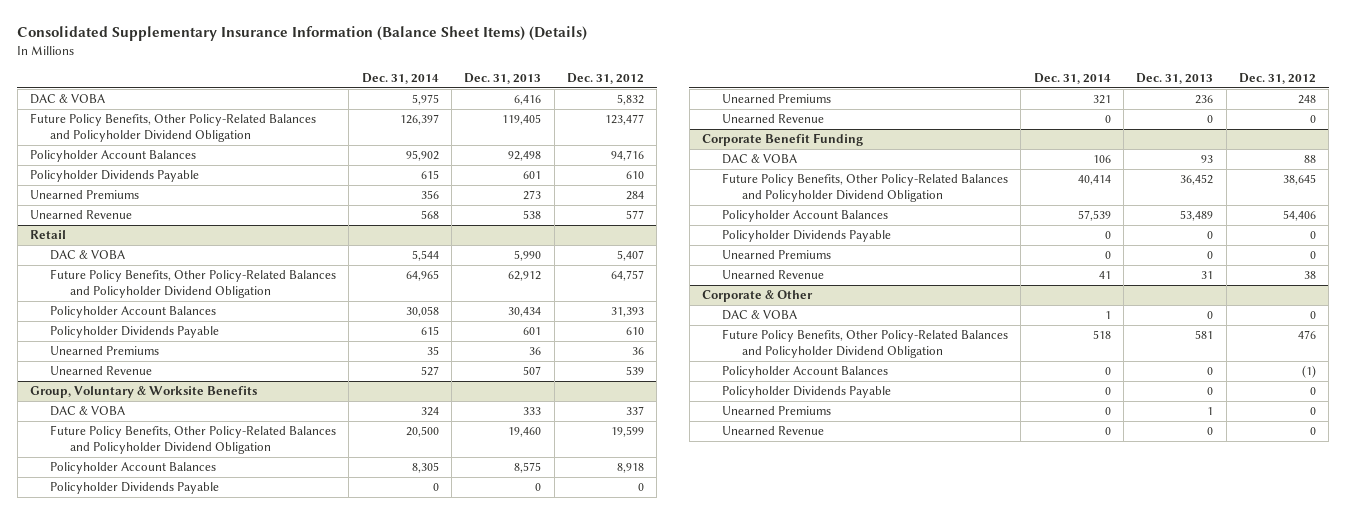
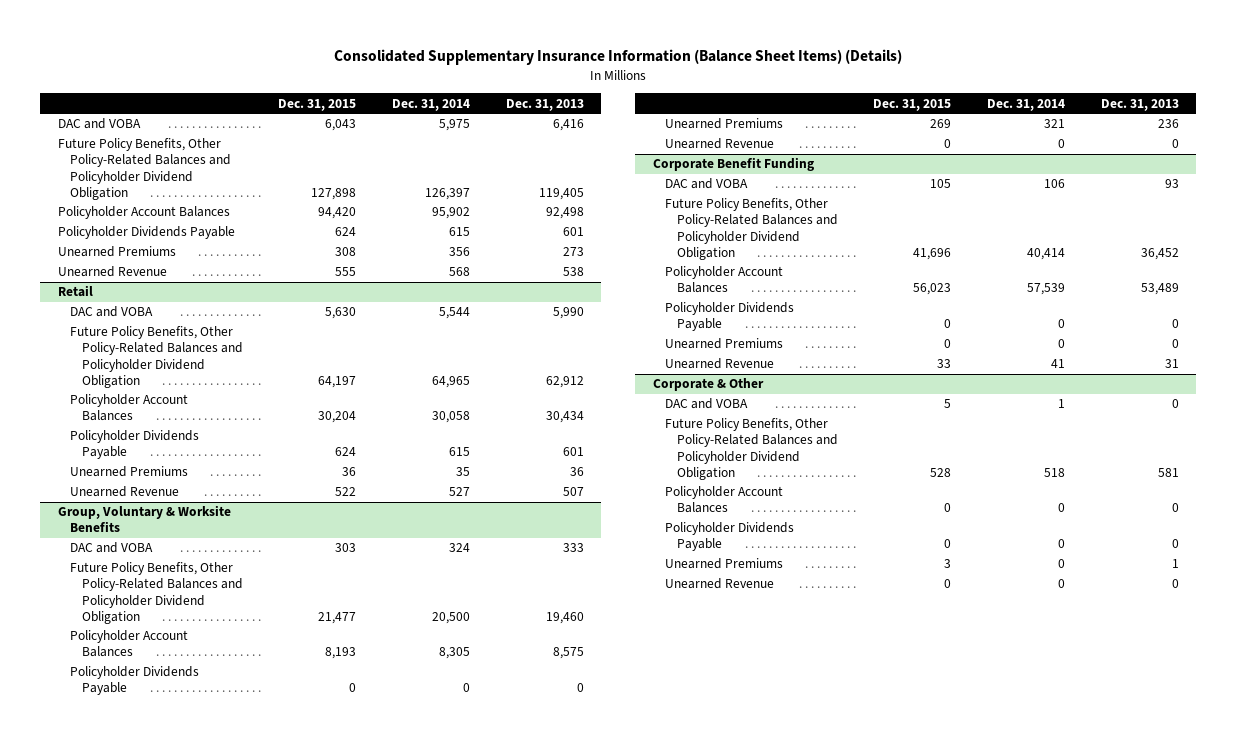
- | Dec. 31, 2014 | Dec. 31, 2013 | Dec. 31, 2012
+ | Dec. 31, 2015 | Dec. 31, 2014 | Dec. 31, 2013
- DAC & VOBA | 5,975 | 6,416 | 5,832
+ DAC and VOBA | 6,043 | 5,975 | 6,416
@ Retail
- DAC & VOBA | 5,544 | 5,990 | 5,407
+ DAC and VOBA | 5,630 | 5,544 | 5,990
@ Group, Voluntary & Worksite Benefits
- DAC & VOBA | 324 | 333 | 337
+ DAC and VOBA | 303 | 324 | 333
@ Corporate Benefit Funding
- DAC & VOBA | 106 | 93 | 88
+ DAC and VOBA | 105 | 106 | 93
@ Corporate & Other
- DAC & VOBA | 1 | 0 | 0
+ DAC and VOBA | 5 | 1 | 0

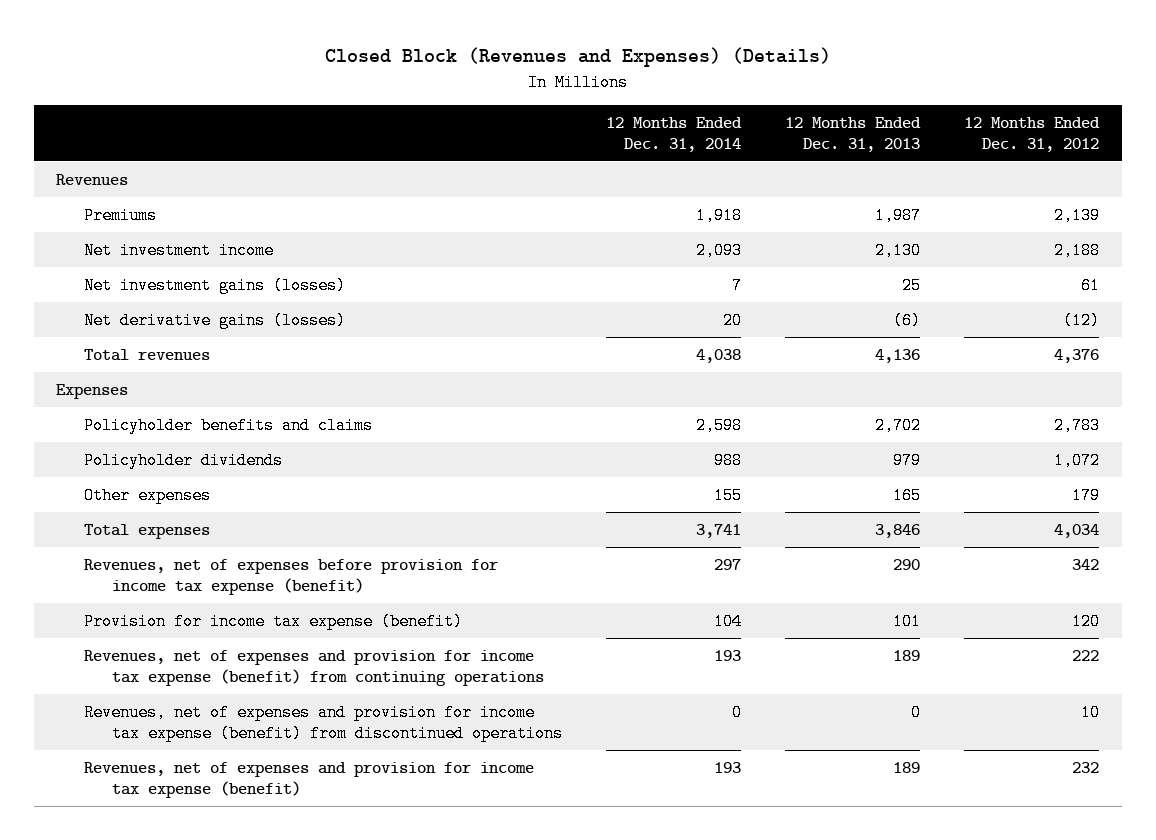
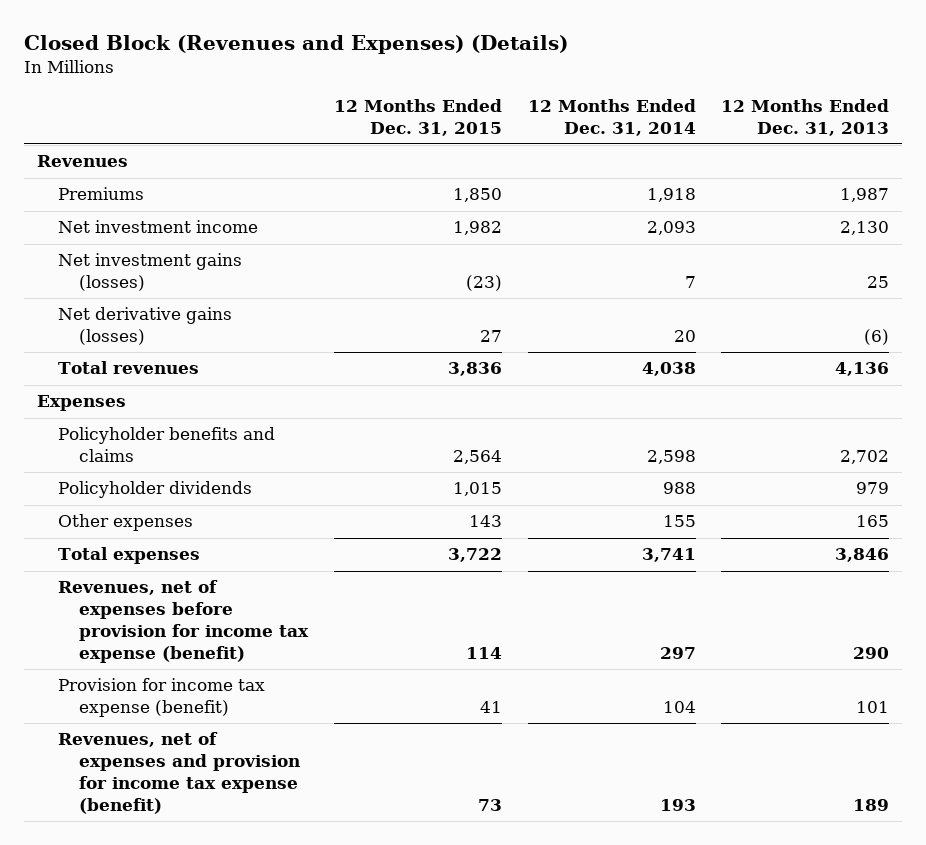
- | 12 Months Ended Dec. 31, 2014 | 12 Months Ended Dec. 31, 2013 | 12 Months Ended Dec. 31, 2012
+ | 12 Months Ended Dec. 31, 2015 | 12 Months Ended Dec. 31, 2014 | 12 Months Ended Dec. 31, 2013
- Revenues, net of expenses and provision for income tax expense (benefit) from continuing operations | 193 | 189 | 222
- Revenues, net of expenses and provision for income tax expense (benefit) from discontinued operations | 0 | 0 | 10

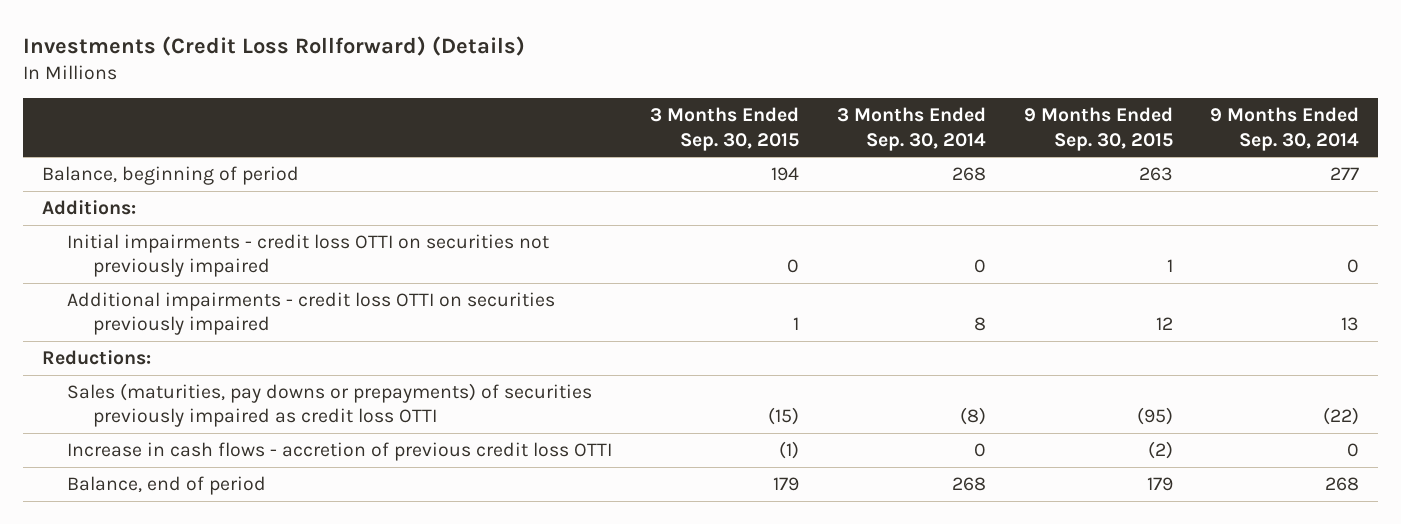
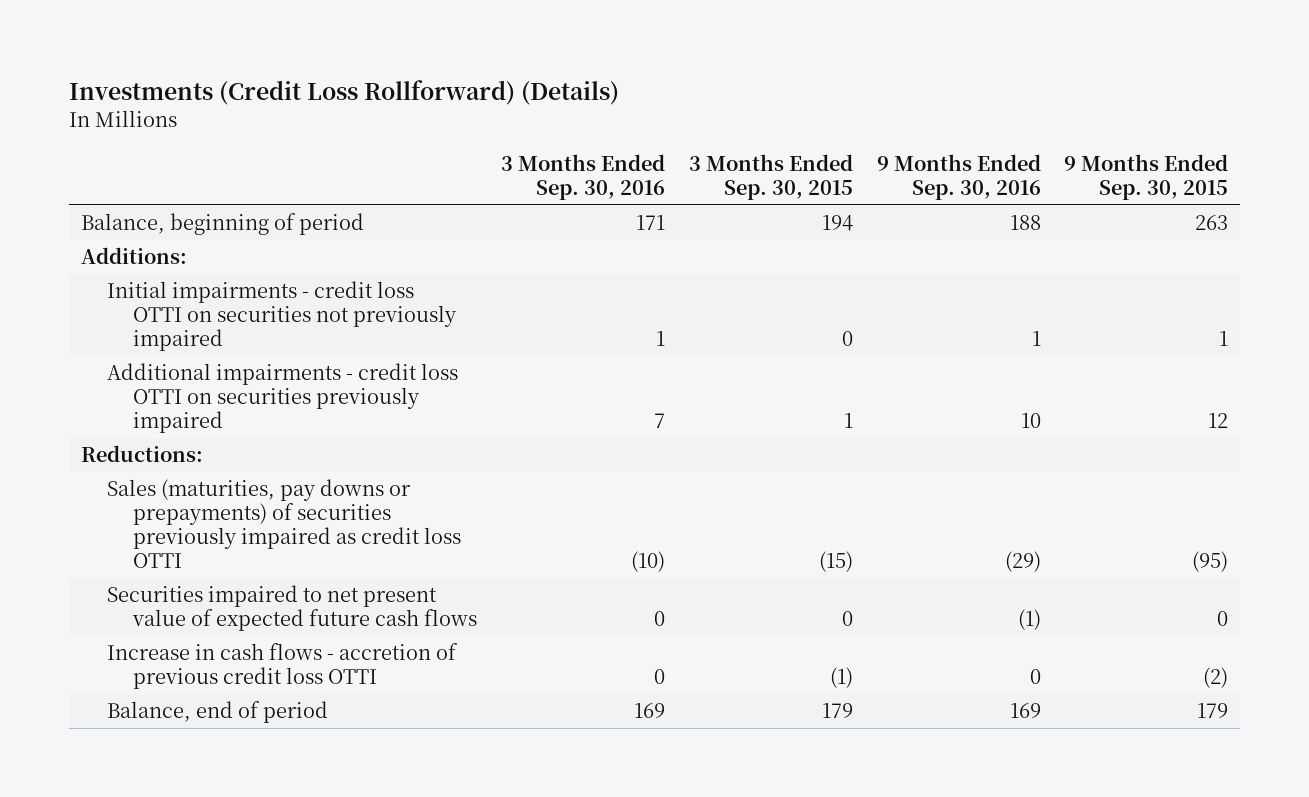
- | 3 Months Ended Sep. 30, 2015 | 3 Months Ended Sep. 30, 2014 | 9 Months Ended Sep. 30, 2015 | 9 Months Ended Sep. 30, 2014
+ | 3 Months Ended Sep. 30, 2016 | 3 Months Ended Sep. 30, 2015 | 9 Months Ended Sep. 30, 2016 | 9 Months Ended Sep. 30, 2015
+ Securities impaired to net present value of expected future cash flows | 0 | 0 | (1) | 0

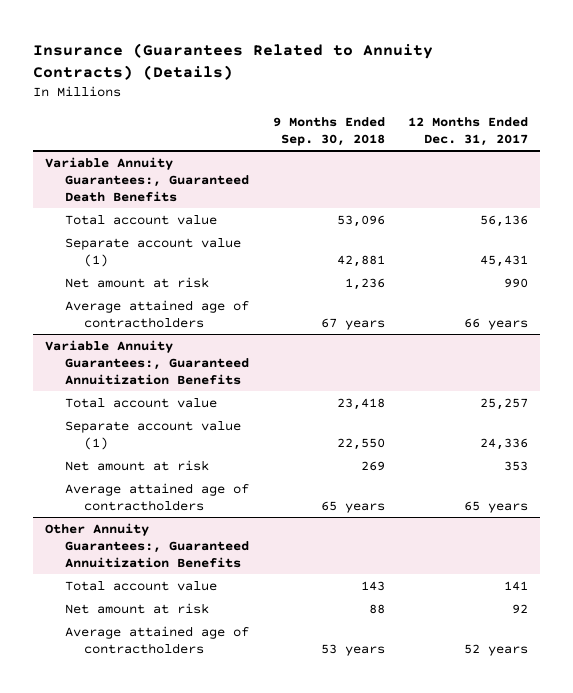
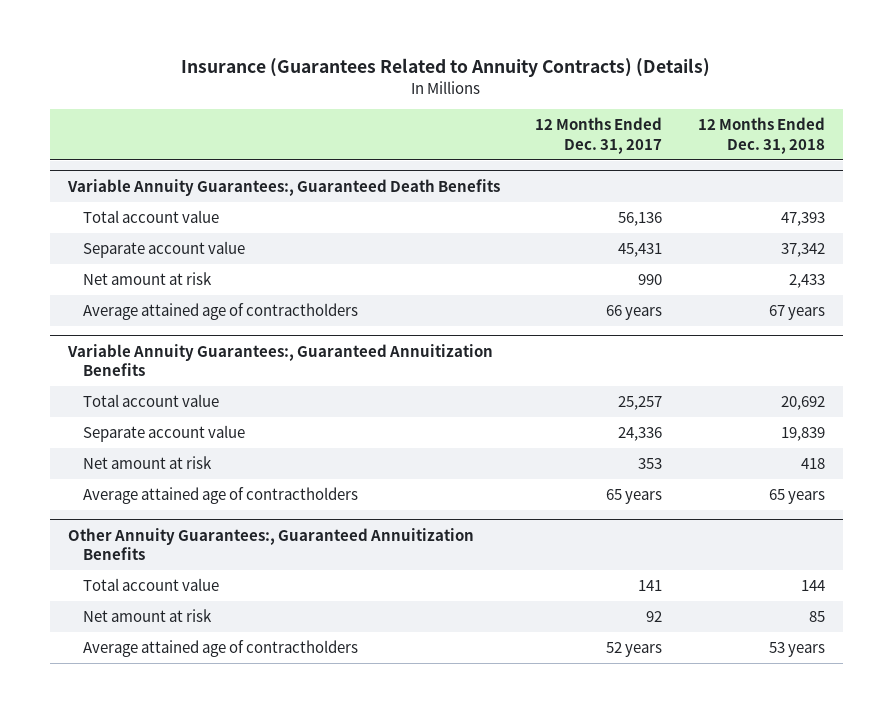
- | 9 Months Ended Sep. 30, 2018 | 12 Months Ended Dec. 31, 2017
+ | 12 Months Ended Dec. 31, 2017 | 12 Months Ended Dec. 31, 2018
@ Variable Annuity Guarantees:, Guaranteed Death Benefits
- Separate account value (1) | 42,881 | 45,431
+ Separate account value | 45,431 | 37,342
@ Variable Annuity Guarantees:, Guaranteed Annuitization Benefits
- Separate account value (1) | 22,550 | 24,336
+ Separate account value | 24,336 | 19,839

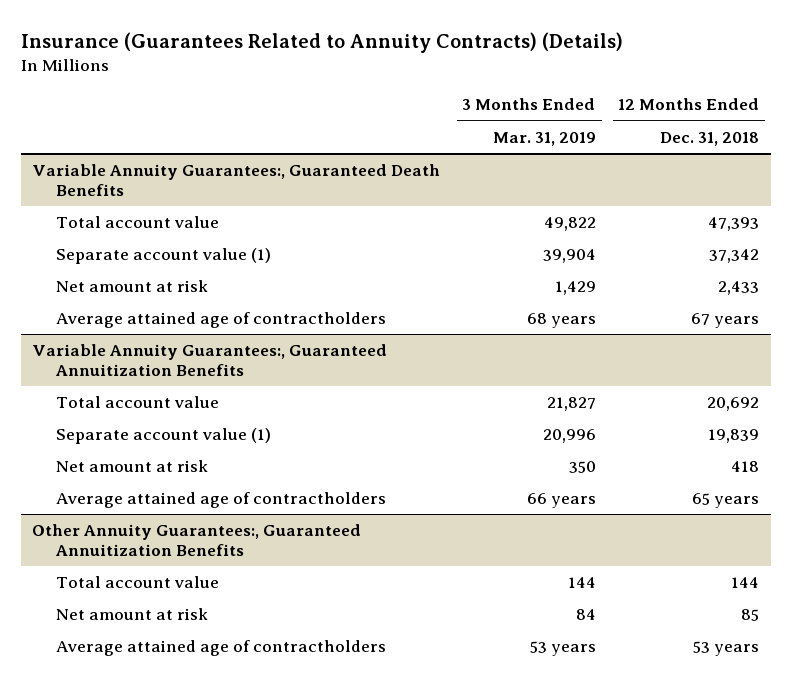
- | 12 Months Ended Dec. 31, 2017 | 12 Months Ended Dec. 31, 2018
+ | 3 Months Ended Mar. 31, 2019 | 12 Months Ended Dec. 31, 2018
@ Variable Annuity Guarantees:, Guaranteed Death Benefits
- Separate account value | 45,431 | 37,342
+ Separate account value (1) | 39,904 | 37,342
@ Variable Annuity Guarantees:, Guaranteed Annuitization Benefits
- Separate account value | 24,336 | 19,839
+ Separate account value (1) | 20,996 | 19,839

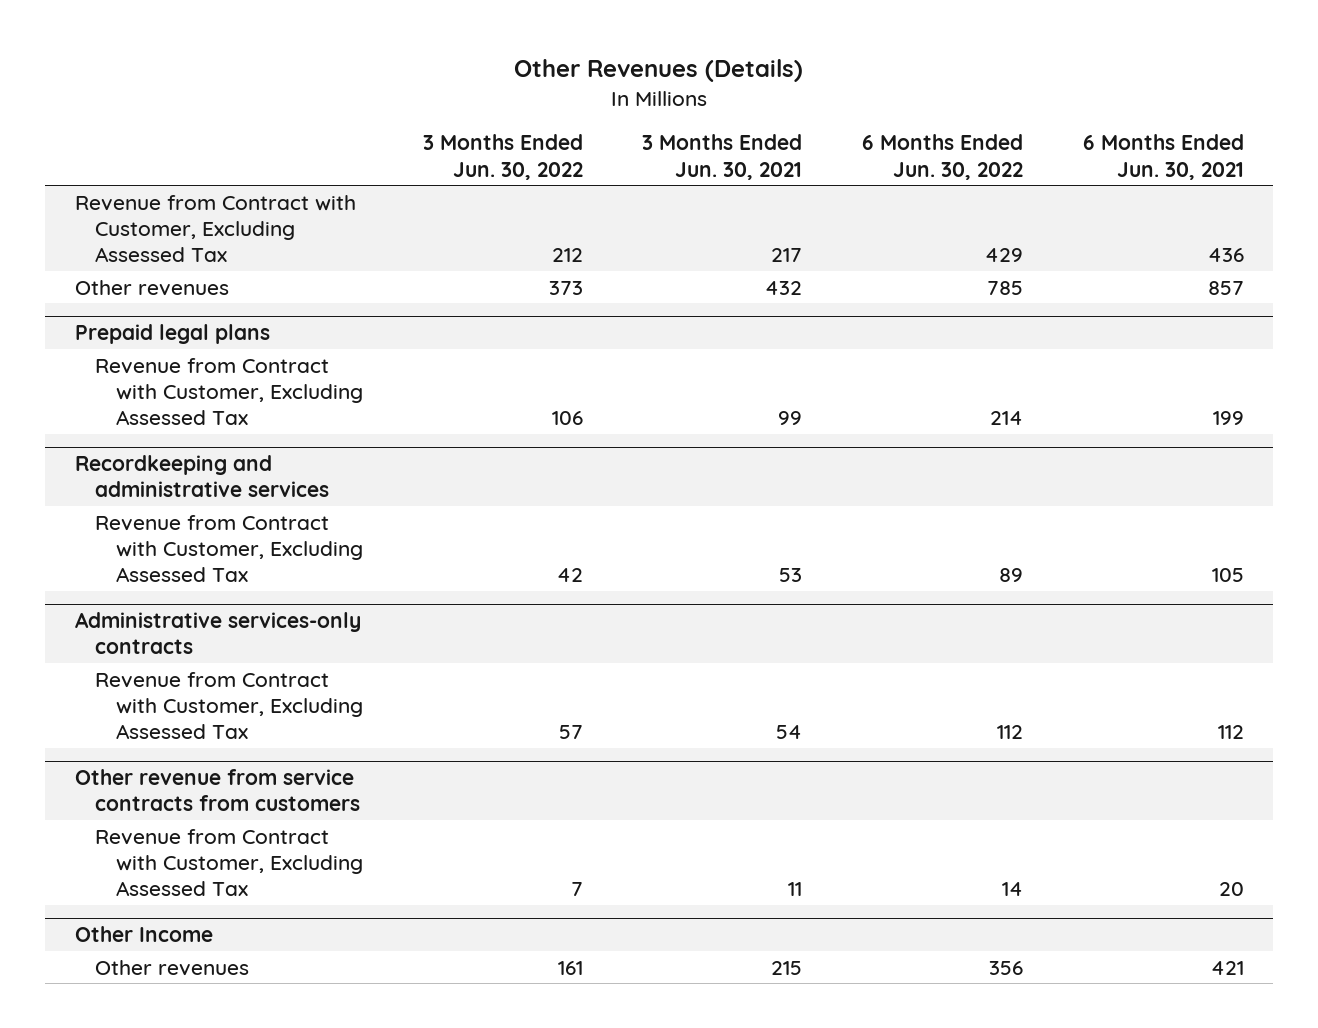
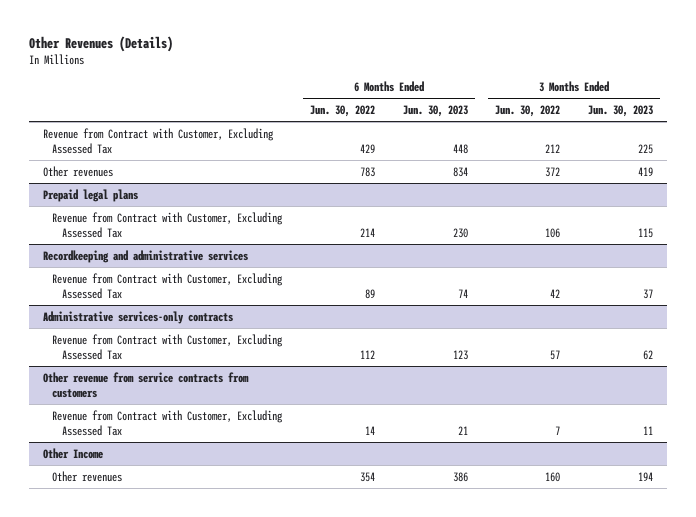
- | 3 Months Ended Jun. 30, 2022 | 3 Months Ended Jun. 30, 2021 | 6 Months Ended Jun. 30, 2022 | 6 Months Ended Jun. 30, 2021
+ | 6 Months Ended Jun. 30, 2022 | 6 Months Ended Jun. 30, 2023 | 3 Months Ended Jun. 30, 2022 | 3 Months Ended Jun. 30, 2023
- Other revenues | 373 | 432 | 785 | 857
+ Other revenues | 783 | 834 | 372 | 419
@ Other Income
- Other revenues | 161 | 215 | 356 | 421
+ Other revenues | 354 | 386 | 160 | 194

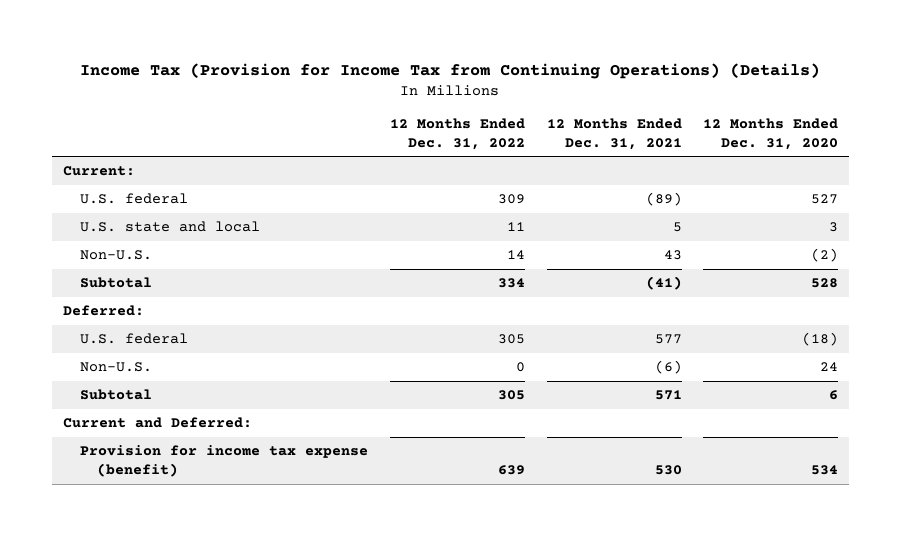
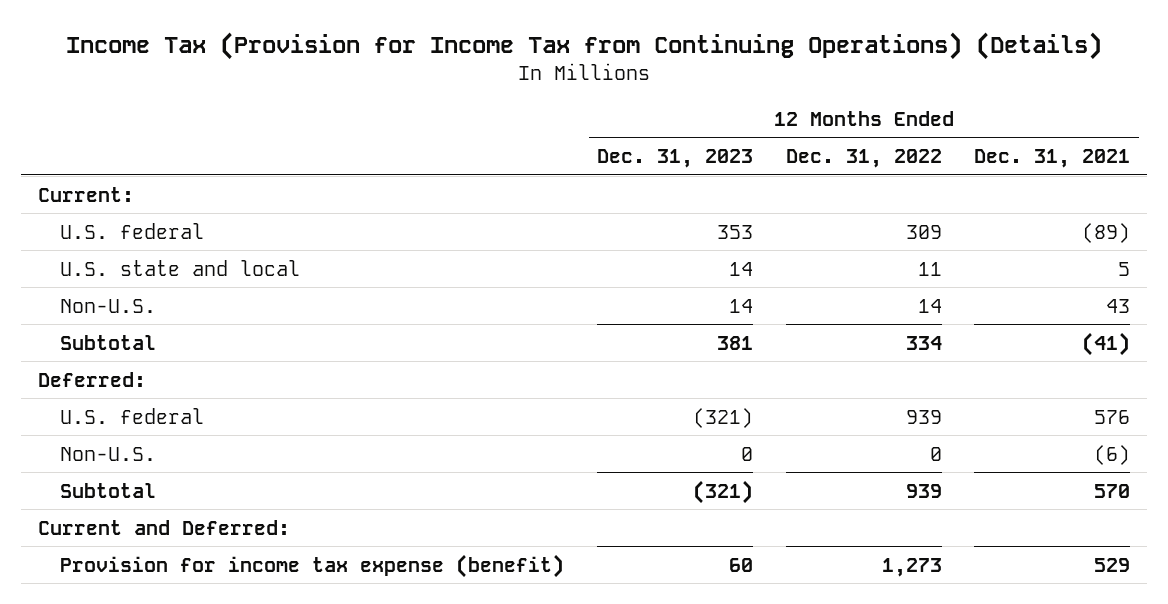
- | 12 Months Ended Dec. 31, 2022 | 12 Months Ended Dec. 31, 2021 | 12 Months Ended Dec. 31, 2020
+ | 12 Months Ended Dec. 31, 2023 | 12 Months Ended Dec. 31, 2022 | 12 Months Ended Dec. 31, 2021
- U.S. federal | 305 | 577 | (18)
+ U.S. federal | (321) | 939 | 576
- Subtotal | 305 | 571 | 6
+ Subtotal | (321) | 939 | 570
- Provision for income tax expense (benefit) | 639 | 530 | 534
+ Provision for income tax expense (benefit) | 60 | 1,273 | 529

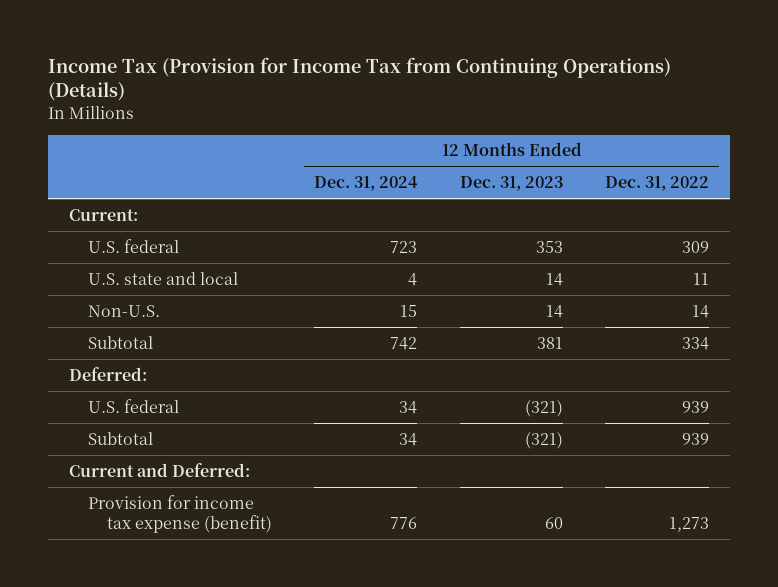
- | 12 Months Ended Dec. 31, 2023 | 12 Months Ended Dec. 31, 2022 | 12 Months Ended Dec. 31, 2021
+ | 12 Months Ended Dec. 31, 2024 | 12 Months Ended Dec. 31, 2023 | 12 Months Ended Dec. 31, 2022
- Non-U.S. | 0 | 0 | (6)

